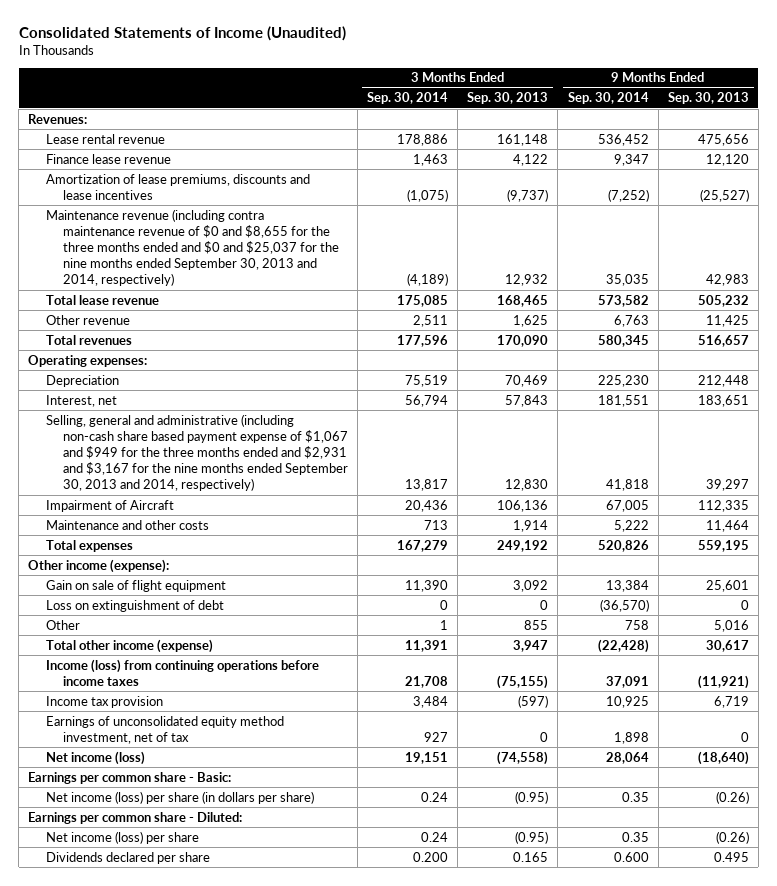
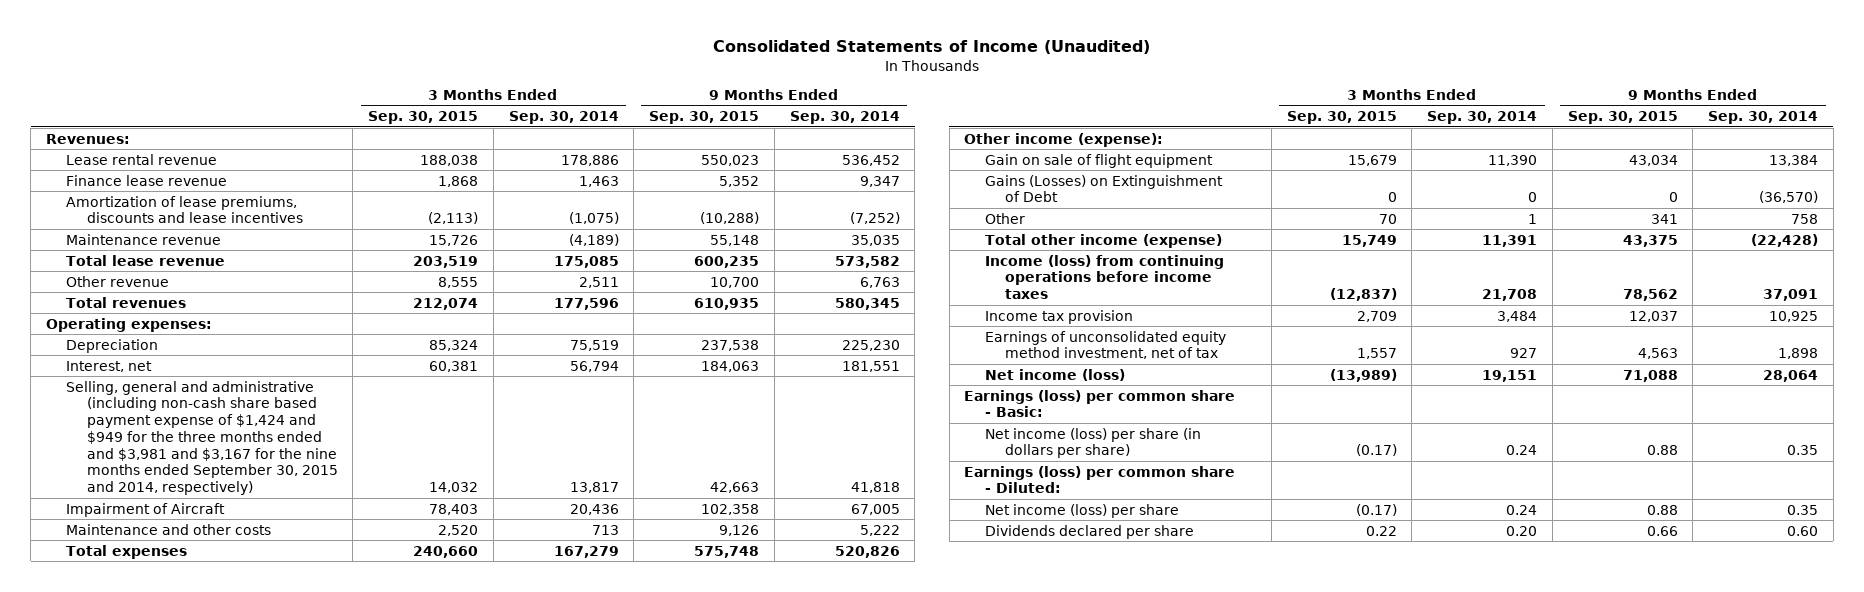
- | 3 Months Ended Sep. 30, 2014 | 3 Months Ended Sep. 30, 2013 | 9 Months Ended Sep. 30, 2014 | 9 Months Ended Sep. 30, 2013
+ | 3 Months Ended Sep. 30, 2015 | 3 Months Ended Sep. 30, 2014 | 9 Months Ended Sep. 30, 2015 | 9 Months Ended Sep. 30, 2014
- Maintenance revenue (including contra maintenance revenue of $0 and $8,655 for the three months ended and $0 and $25,037 for the nine months ended September 30, 2013 and 2014, respectively) | (4,189) | 12,932 | 35,035 | 42,983
+ Maintenance revenue | 15,726 | (4,189) | 55,148 | 35,035
- Selling, general and administrative (including non-cash share based payment expense of $1,067 and $949 for the three months ended and $2,931 and $3,167 for the nine months ended September 30, 2013 and 2014, respectively) | 13,817 | 12,830 | 41,818 | 39,297
+ Selling, general and administrative (including non-cash share based payment expense of $1,424 and $949 for the three months ended and $3,981 and $3,167 for the nine months ended September 30, 2015 and 2014, respectively) | 14,032 | 13,817 | 42,663 | 41,818
- Loss on extinguishment of debt | 0 | 0 | (36,570) | 0
+ Gains (Losses) on Extinguishment of Debt | 0 | 0 | 0 | (36,570)
- Earnings per common share - Basic:
+ Earnings (loss) per common share - Basic:
- Earnings per common share - Diluted:
+ Earnings (loss) per common share - Diluted:
- Dividends declared per share | 0.200 | 0.165 | 0.600 | 0.495
+ Dividends declared per share | 0.22 | 0.20 | 0.66 | 0.60

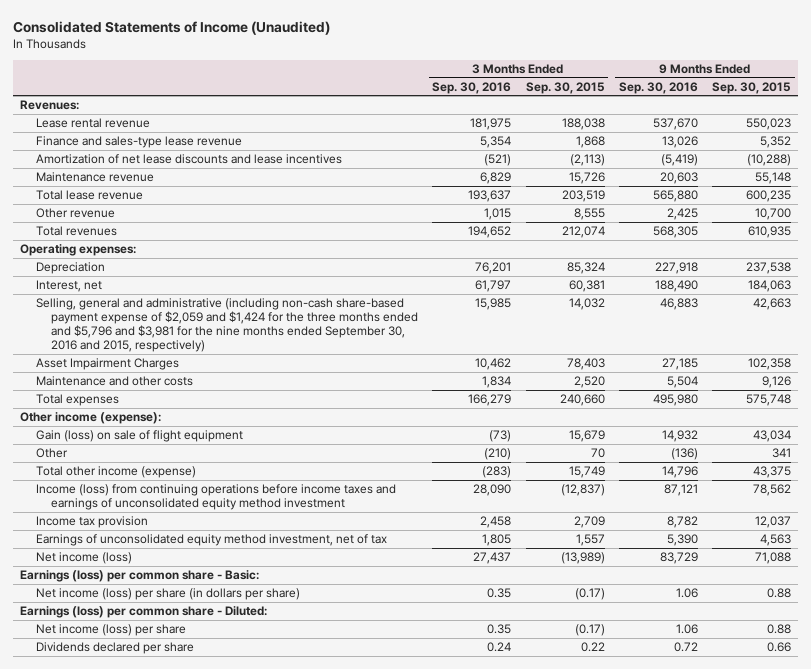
- | 3 Months Ended Sep. 30, 2015 | 3 Months Ended Sep. 30, 2014 | 9 Months Ended Sep. 30, 2015 | 9 Months Ended Sep. 30, 2014
+ | 3 Months Ended Sep. 30, 2016 | 3 Months Ended Sep. 30, 2015 | 9 Months Ended Sep. 30, 2016 | 9 Months Ended Sep. 30, 2015
- Finance lease revenue | 1,868 | 1,463 | 5,352 | 9,347
- Amortization of lease premiums, discounts and lease incentives | (2,113) | (1,075) | (10,288) | (7,252)
+ Finance and sales-type lease revenue | 5,354 | 1,868 | 13,026 | 5,352
+ Amortization of net lease discounts and lease incentives | (521) | (2,113) | (5,419) | (10,288)
- Selling, general and administrative (including non-cash share based payment expense of $1,424 and $949 for the three months ended and $3,981 and $3,167 for the nine months ended September 30, 2015 and 2014, respectively) | 14,032 | 13,817 | 42,663 | 41,818
- Impairment of Aircraft | 78,403 | 20,436 | 102,358 | 67,005
+ Selling, general and administrative (including non-cash share-based payment expense of $2,059 and $1,424 for the three months ended and $5,796 and $3,981 for the nine months ended September 30, 2016 and 2015, respectively) | 15,985 | 14,032 | 46,883 | 42,663
+ Asset Impairment Charges | 10,462 | 78,403 | 27,185 | 102,358
- Gain on sale of flight equipment | 15,679 | 11,390 | 43,034 | 13,384
- Gains (Losses) on Extinguishment of Debt | 0 | 0 | 0 | (36,570)
+ Gain (loss) on sale of flight equipment | (73) | 15,679 | 14,932 | 43,034
- Income (loss) from continuing operations before income taxes | (12,837) | 21,708 | 78,562 | 37,091
+ Income (loss) from continuing operations before income taxes and earnings of unconsolidated equity method investment | 28,090 | (12,837) | 87,121 | 78,562

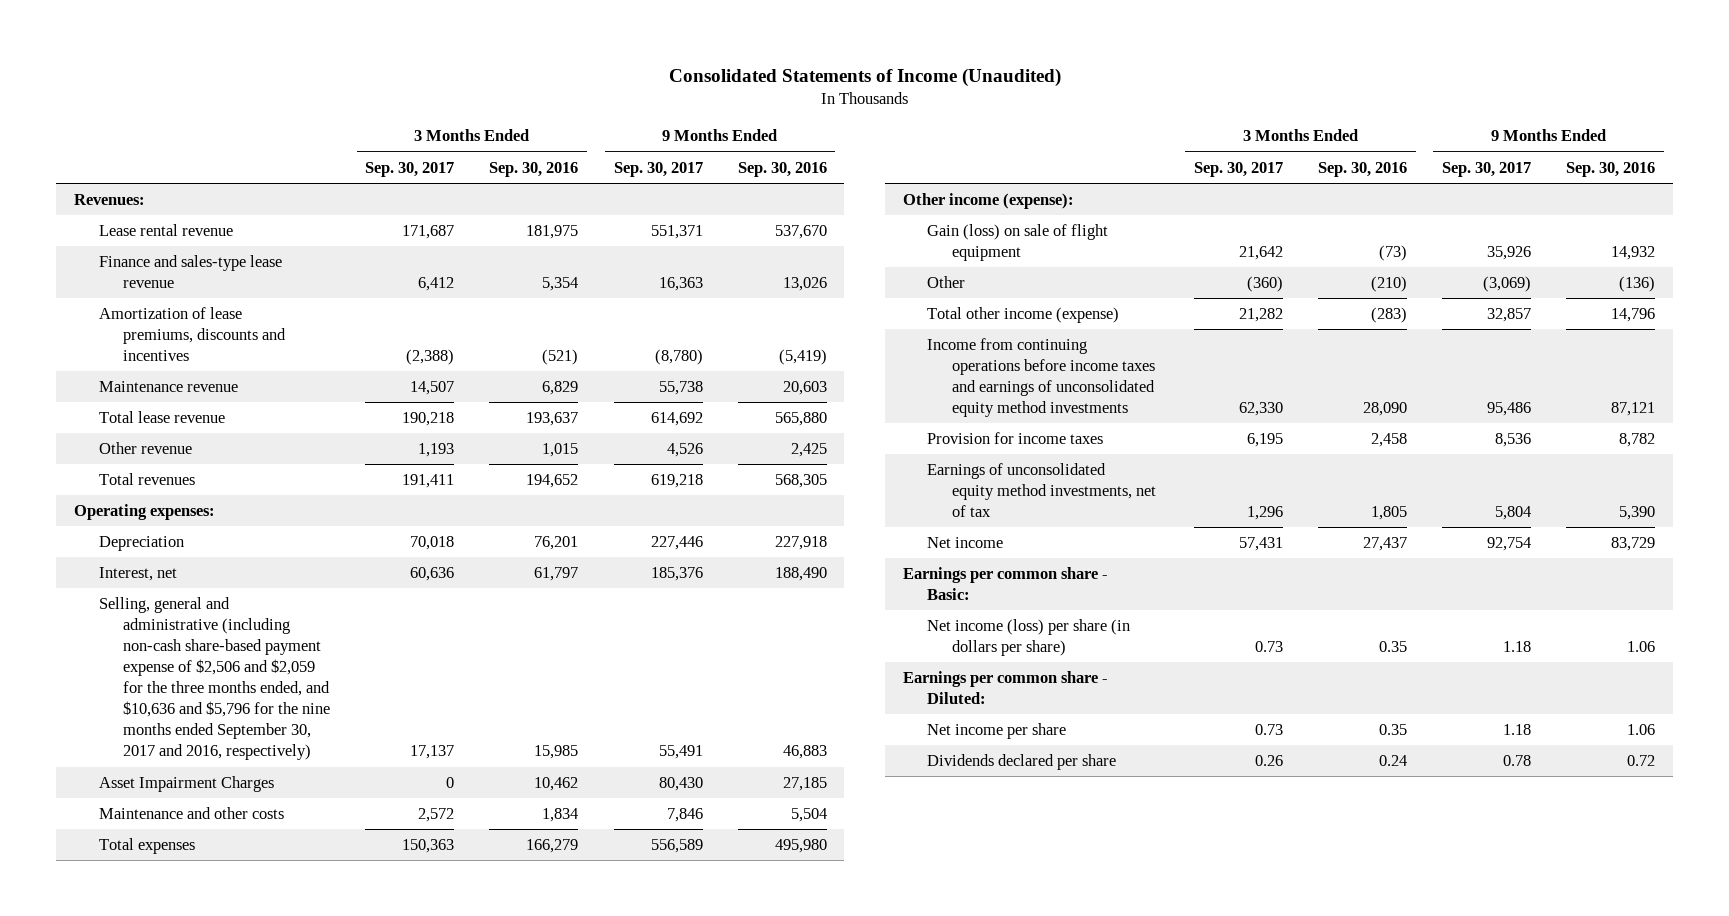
- | 3 Months Ended Sep. 30, 2016 | 3 Months Ended Sep. 30, 2015 | 9 Months Ended Sep. 30, 2016 | 9 Months Ended Sep. 30, 2015
+ | 3 Months Ended Sep. 30, 2017 | 3 Months Ended Sep. 30, 2016 | 9 Months Ended Sep. 30, 2017 | 9 Months Ended Sep. 30, 2016
- Amortization of net lease discounts and lease incentives | (521) | (2,113) | (5,419) | (10,288)
+ Amortization of lease premiums, discounts and incentives | (2,388) | (521) | (8,780) | (5,419)
- Selling, general and administrative (including non-cash share-based payment expense of $2,059 and $1,424 for the three months ended and $5,796 and $3,981 for the nine months ended September 30, 2016 and 2015, respectively) | 15,985 | 14,032 | 46,883 | 42,663
+ Selling, general and administrative (including non-cash share-based payment expense of $2,506 and $2,059 for the three months ended, and $10,636 and $5,796 for the nine months ended September 30, 2017 and 2016, respectively) | 17,137 | 15,985 | 55,491 | 46,883
- Income (loss) from continuing operations before income taxes and earnings of unconsolidated equity method investment | 28,090 | (12,837) | 87,121 | 78,562
- Income tax provision | 2,458 | 2,709 | 8,782 | 12,037
- Earnings of unconsolidated equity method investment, net of tax | 1,805 | 1,557 | 5,390 | 4,563
- Net income (loss) | 27,437 | (13,989) | 83,729 | 71,088
- Earnings (loss) per common share - Basic:
+ Income from continuing operations before income taxes and earnings of unconsolidated equity method investments | 62,330 | 28,090 | 95,486 | 87,121
+ Provision for income taxes | 6,195 | 2,458 | 8,536 | 8,782
+ Earnings of unconsolidated equity method investments, net of tax | 1,296 | 1,805 | 5,804 | 5,390
+ Net income | 57,431 | 27,437 | 92,754 | 83,729
+ Earnings per common share - Basic:
- Earnings (loss) per common share - Diluted:
- Net income (loss) per share | 0.35 | (0.17) | 1.06 | 0.88
+ Earnings per common share - Diluted:
+ Net income per share | 0.73 | 0.35 | 1.18 | 1.06

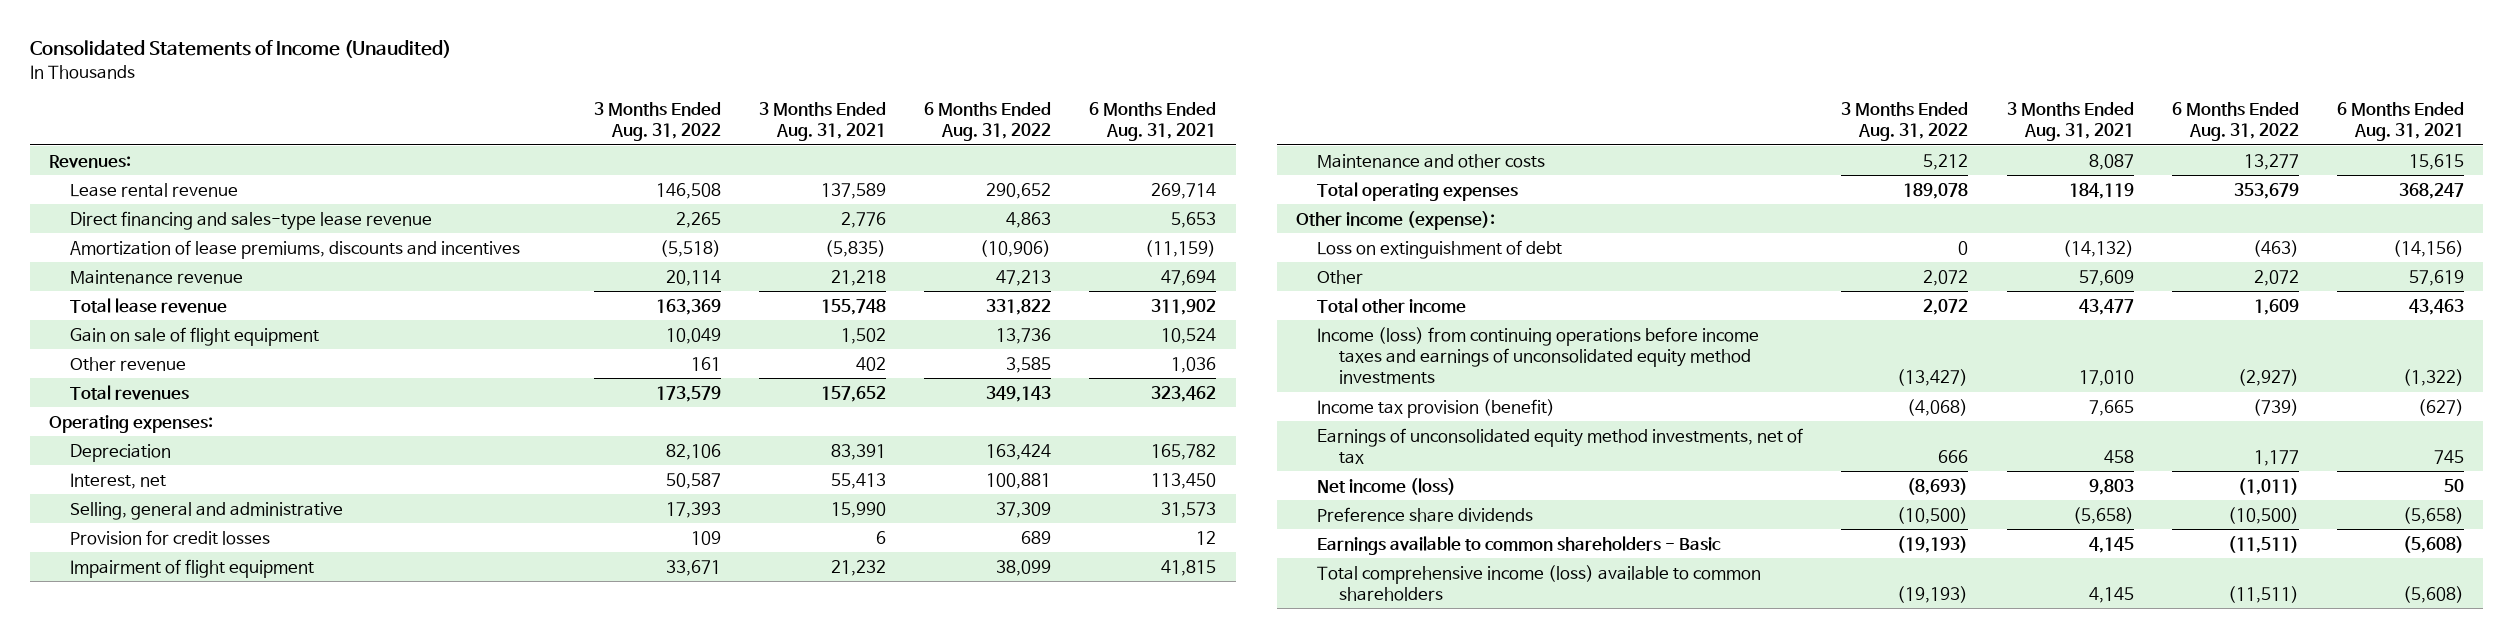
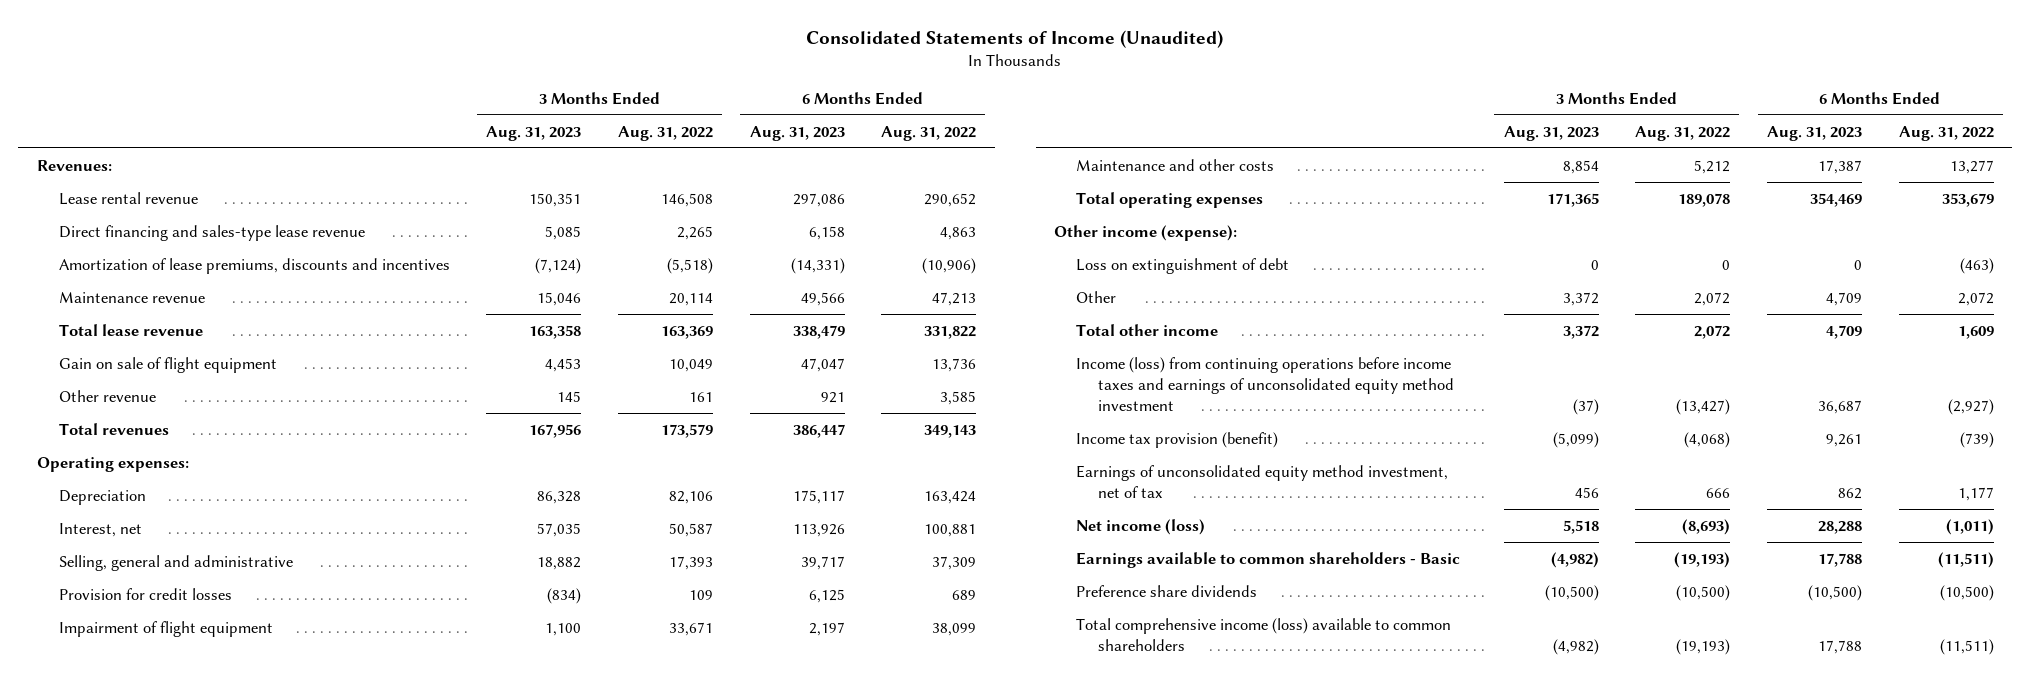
- | 3 Months Ended Aug. 31, 2022 | 3 Months Ended Aug. 31, 2021 | 6 Months Ended Aug. 31, 2022 | 6 Months Ended Aug. 31, 2021
+ | 3 Months Ended Aug. 31, 2023 | 3 Months Ended Aug. 31, 2022 | 6 Months Ended Aug. 31, 2023 | 6 Months Ended Aug. 31, 2022
- Income (loss) from continuing operations before income taxes and earnings of unconsolidated equity method investments | (13,427) | 17,010 | (2,927) | (1,322)
+ Income (loss) from continuing operations before income taxes and earnings of unconsolidated equity method investment | (37) | (13,427) | 36,687 | (2,927)
- Earnings of unconsolidated equity method investments, net of tax | 666 | 458 | 1,177 | 745
+ Earnings of unconsolidated equity method investment, net of tax | 456 | 666 | 862 | 1,177
moved down: Preference share dividends | (10,500) | (10,500) | (10,500) | (10,500)

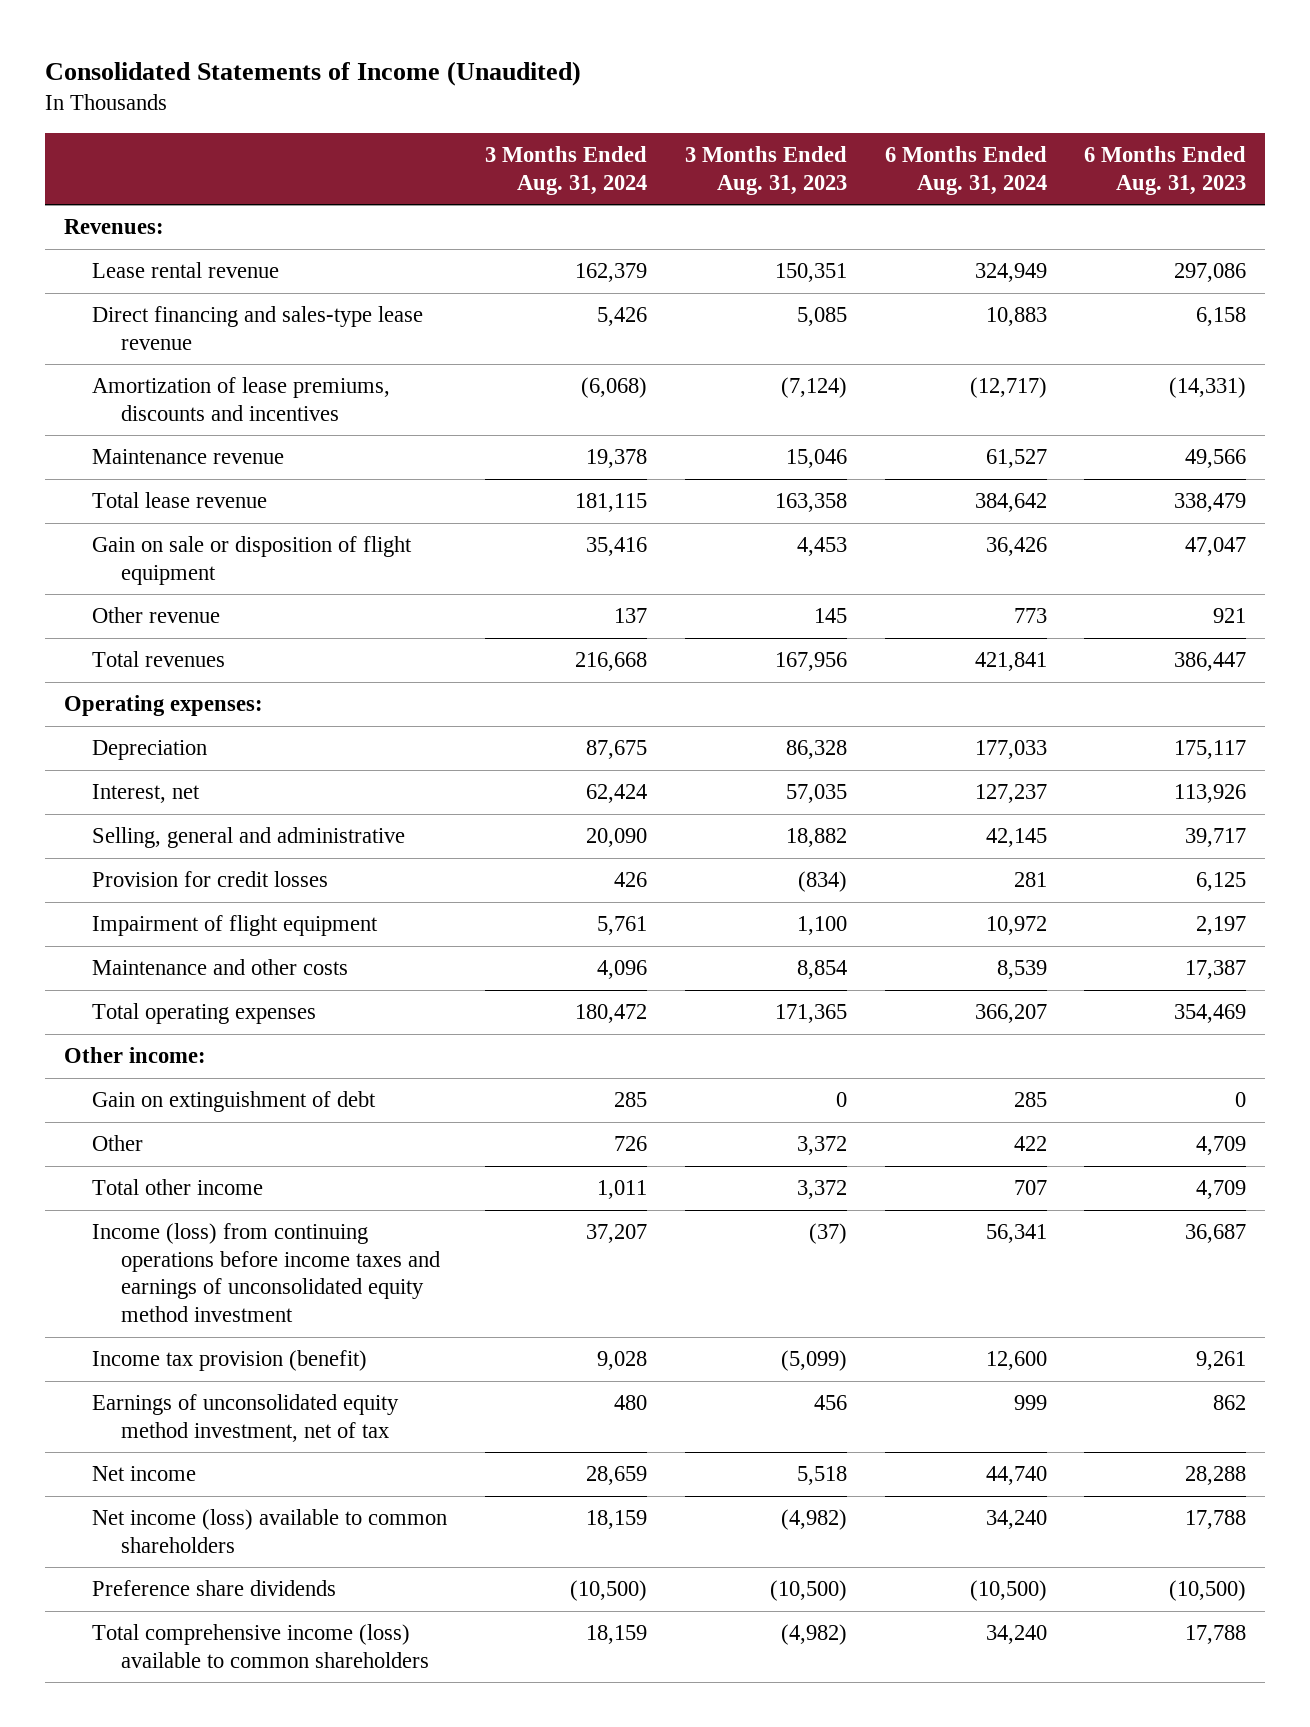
- | 3 Months Ended Aug. 31, 2023 | 3 Months Ended Aug. 31, 2022 | 6 Months Ended Aug. 31, 2023 | 6 Months Ended Aug. 31, 2022
+ | 3 Months Ended Aug. 31, 2024 | 3 Months Ended Aug. 31, 2023 | 6 Months Ended Aug. 31, 2024 | 6 Months Ended Aug. 31, 2023
- Gain on sale of flight equipment | 4,453 | 10,049 | 47,047 | 13,736
+ Gain on sale or disposition of flight equipment | 35,416 | 4,453 | 36,426 | 47,047
- Other income (expense):
- Loss on extinguishment of debt | 0 | 0 | 0 | (463)
+ Other income:
+ Gain on extinguishment of debt | 285 | 0 | 285 | 0
- Net income (loss) | 5,518 | (8,693) | 28,288 | (1,011)
- Earnings available to common shareholders - Basic | (4,982) | (19,193) | 17,788 | (11,511)
+ Net income | 28,659 | 5,518 | 44,740 | 28,288
+ Net income (loss) available to common shareholders | 18,159 | (4,982) | 34,240 | 17,788

